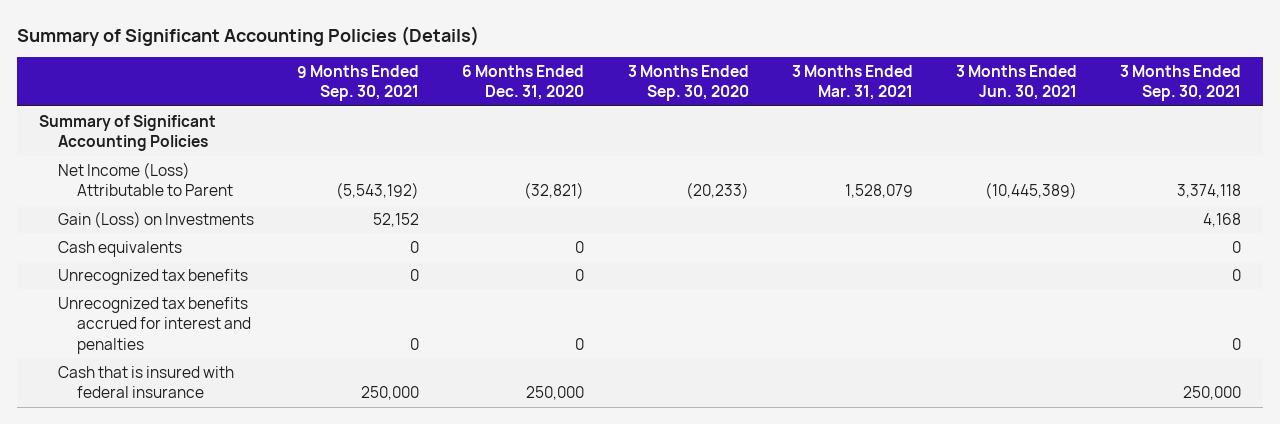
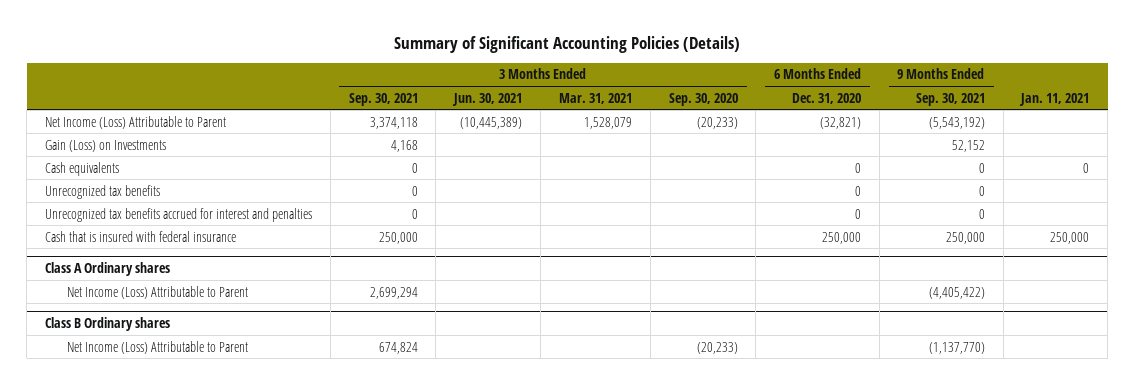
- | 9 Months Ended Sep. 30, 2021 | 6 Months Ended Dec. 31, 2020 | 3 Months Ended Sep. 30, 2020 | 3 Months Ended Mar. 31, 2021 | 3 Months Ended Jun. 30, 2021 | 3 Months Ended Sep. 30, 2021
+ | 3 Months Ended Sep. 30, 2021 | 3 Months Ended Jun. 30, 2021 | 3 Months Ended Mar. 31, 2021 | 3 Months Ended Sep. 30, 2020 | 6 Months Ended Dec. 31, 2020 | 9 Months Ended Sep. 30, 2021 | Jan. 11, 2021
- Summary of Significant Accounting Policies
+ Class A Ordinary shares
+ Net Income (Loss) Attributable to Parent | 2,699,294 | | | | | (4,405,422) |
+ Class B Ordinary shares
+ Net Income (Loss) Attributable to Parent | 674,824 | | | (20,233) | | (1,137,770) |

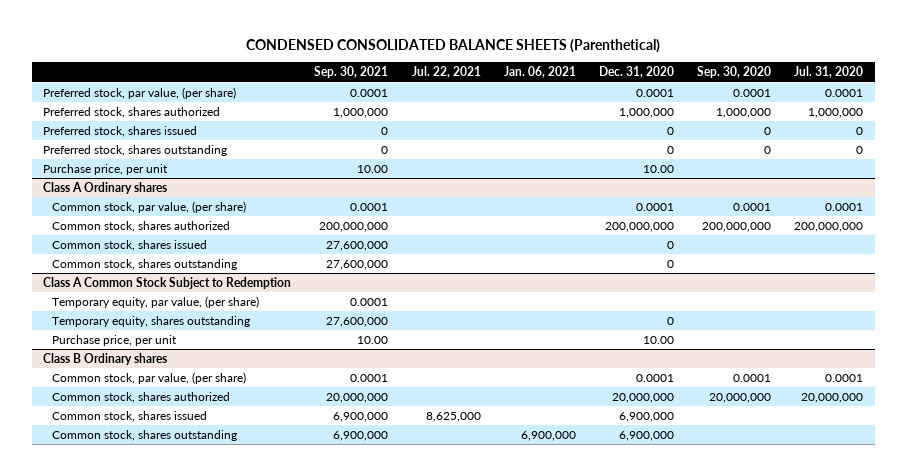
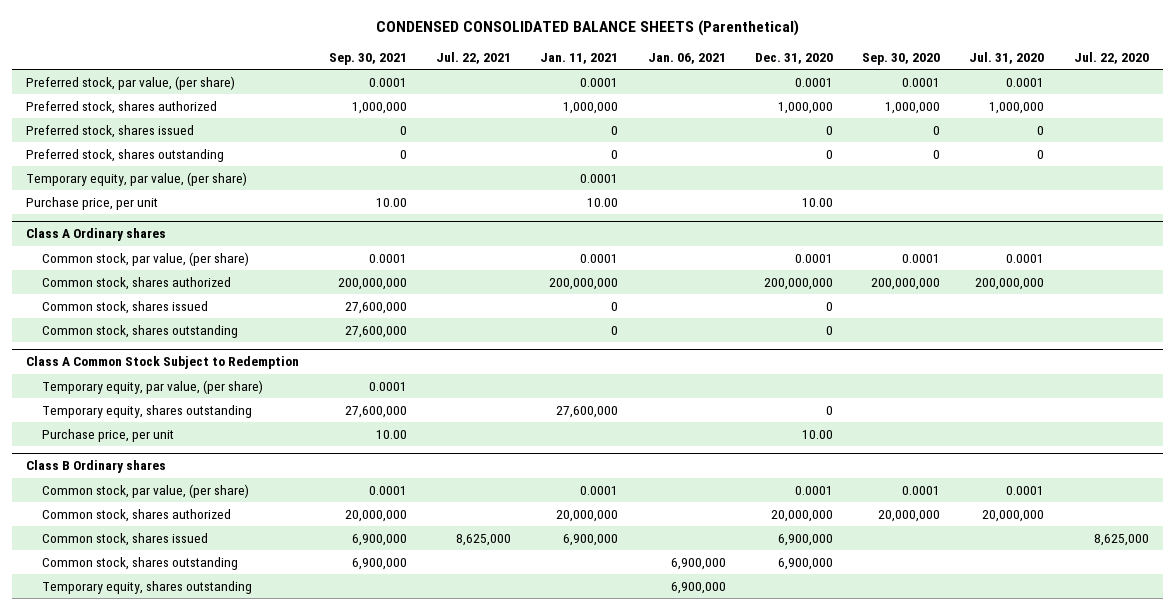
- | Sep. 30, 2021 | Jul. 22, 2021 | Jan. 06, 2021 | Dec. 31, 2020 | Sep. 30, 2020 | Jul. 31, 2020
+ | Sep. 30, 2021 | Jul. 22, 2021 | Jan. 11, 2021 | Jan. 06, 2021 | Dec. 31, 2020 | Sep. 30, 2020 | Jul. 31, 2020 | Jul. 22, 2020
+ Temporary equity, par value, (per share) | | | 0.0001 | | | | |
@ Class B Ordinary shares
+ Temporary equity, shares outstanding | | | | 6,900,000 | | | |

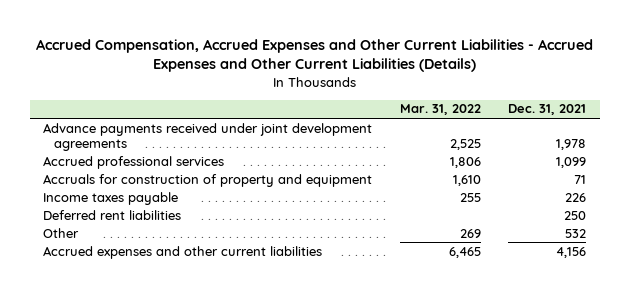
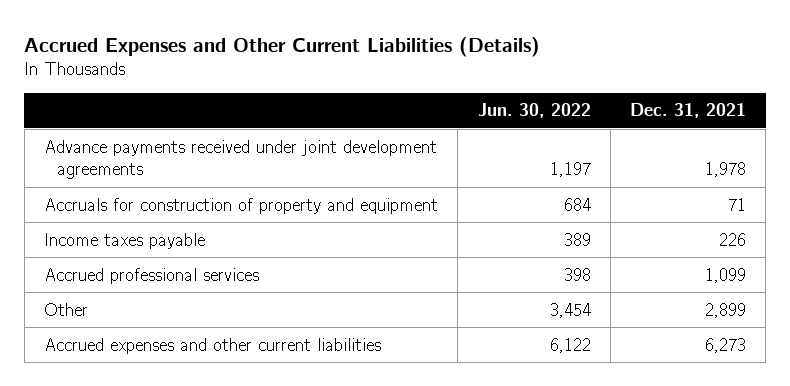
- Accrued Compensation, Accrued Expenses and Other Current Liabilities - Accrued Expenses and Other Current Liabilities (Details)
+ Accrued Expenses and Other Current Liabilities (Details)
- | Mar. 31, 2022 | Dec. 31, 2021
+ | Jun. 30, 2022 | Dec. 31, 2021
- Deferred rent liabilities | | 250
- Other | 269 | 532
- Accrued expenses and other current liabilities | 6,465 | 4,156
moved down: Accrued professional services | 398 | 1,099
+ Other | 3,454 | 2,899
+ Accrued expenses and other current liabilities | 6,122 | 6,273

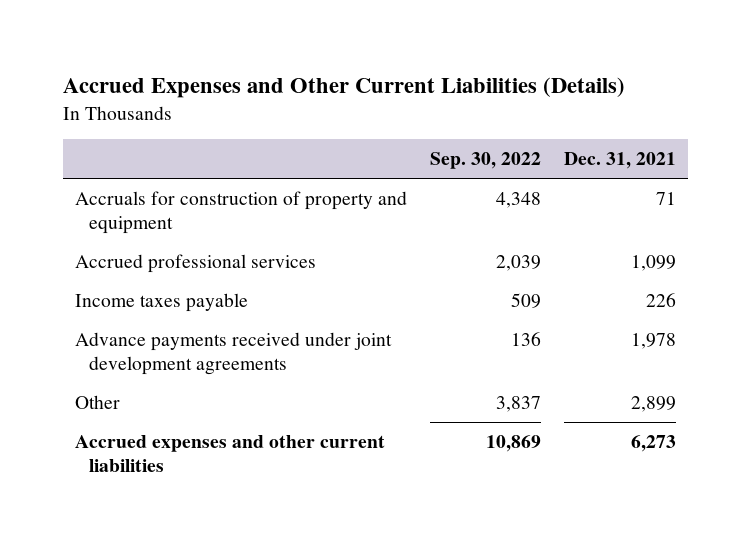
- | Jun. 30, 2022 | Dec. 31, 2021
+ | Sep. 30, 2022 | Dec. 31, 2021
moved down: Income taxes payable | 509 | 226
moved down: Advance payments received under joint development agreements | 136 | 1,978

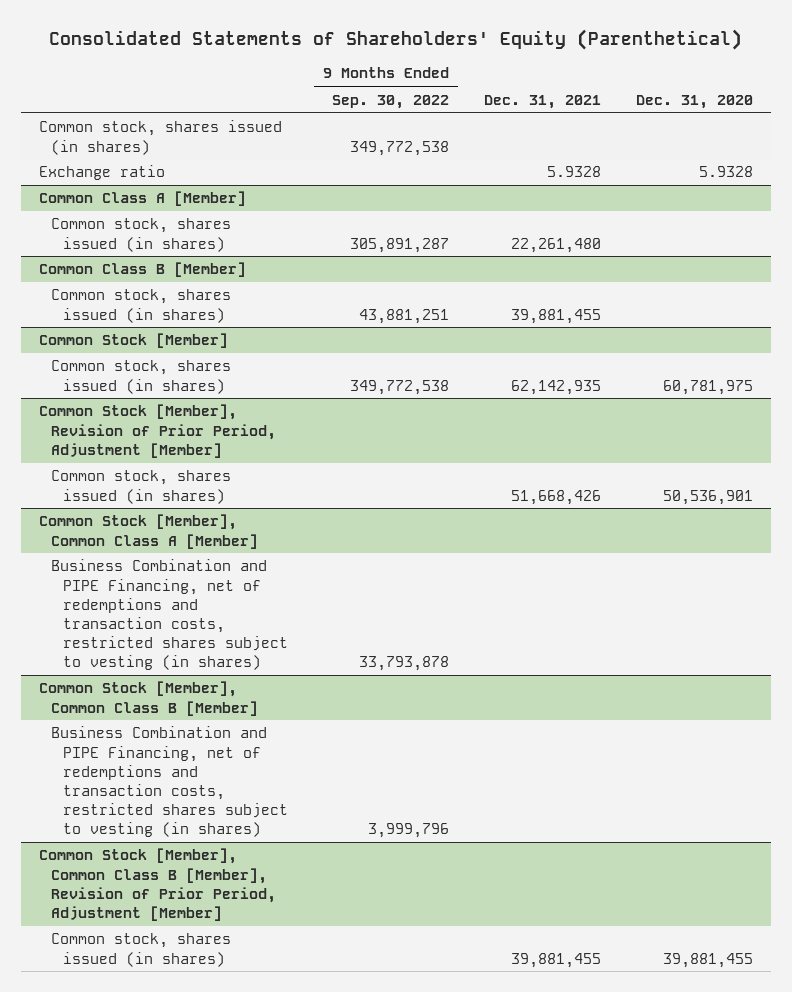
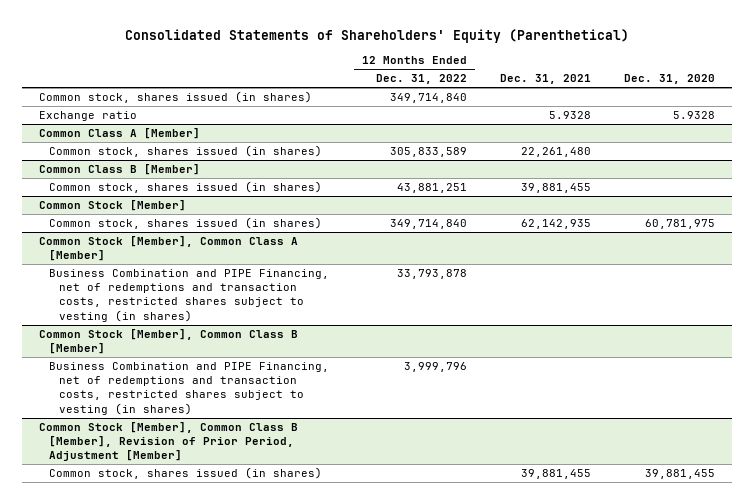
- | 9 Months Ended Sep. 30, 2022 | Dec. 31, 2021 | Dec. 31, 2020
+ | 12 Months Ended Dec. 31, 2022 | Dec. 31, 2021 | Dec. 31, 2020
- Common Stock [Member], Revision of Prior Period, Adjustment [Member]
- Common stock, shares issued (in shares) | | 51,668,426 | 50,536,901

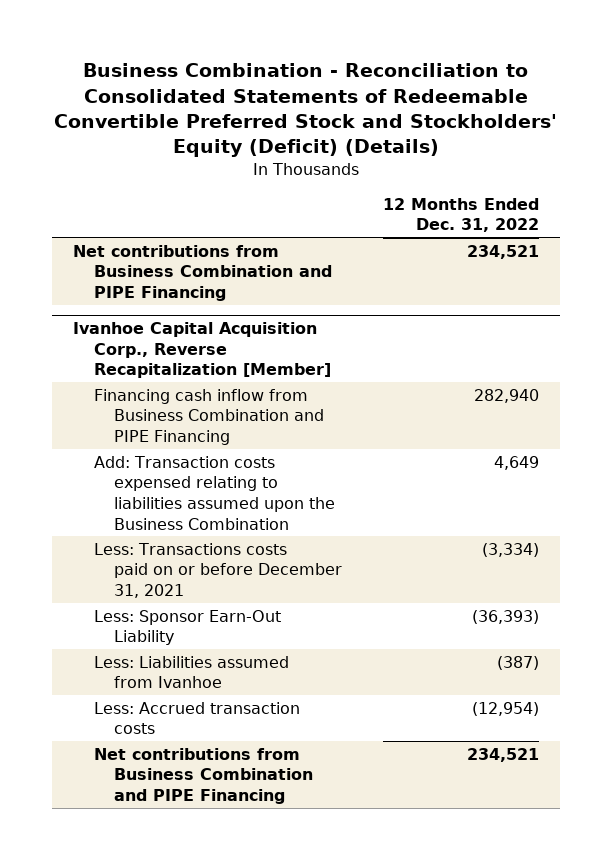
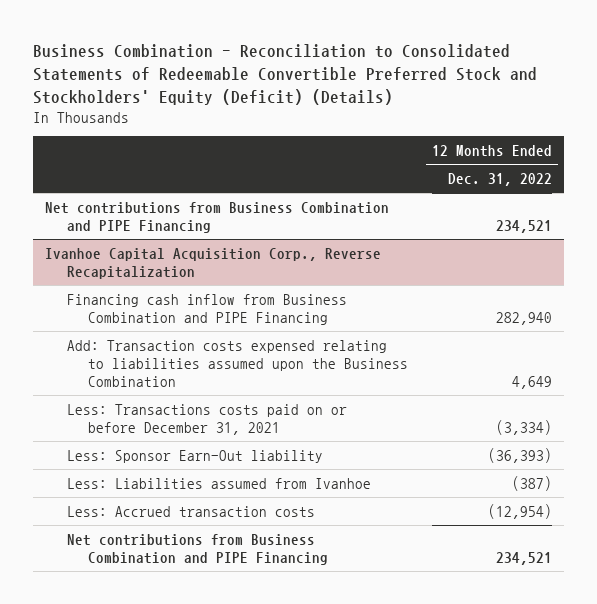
- Ivanhoe Capital Acquisition Corp., Reverse Recapitalization [Member]
+ Ivanhoe Capital Acquisition Corp., Reverse Recapitalization
- Less: Sponsor Earn-Out Liability | (36,393)
+ Less: Sponsor Earn-Out liability | (36,393)

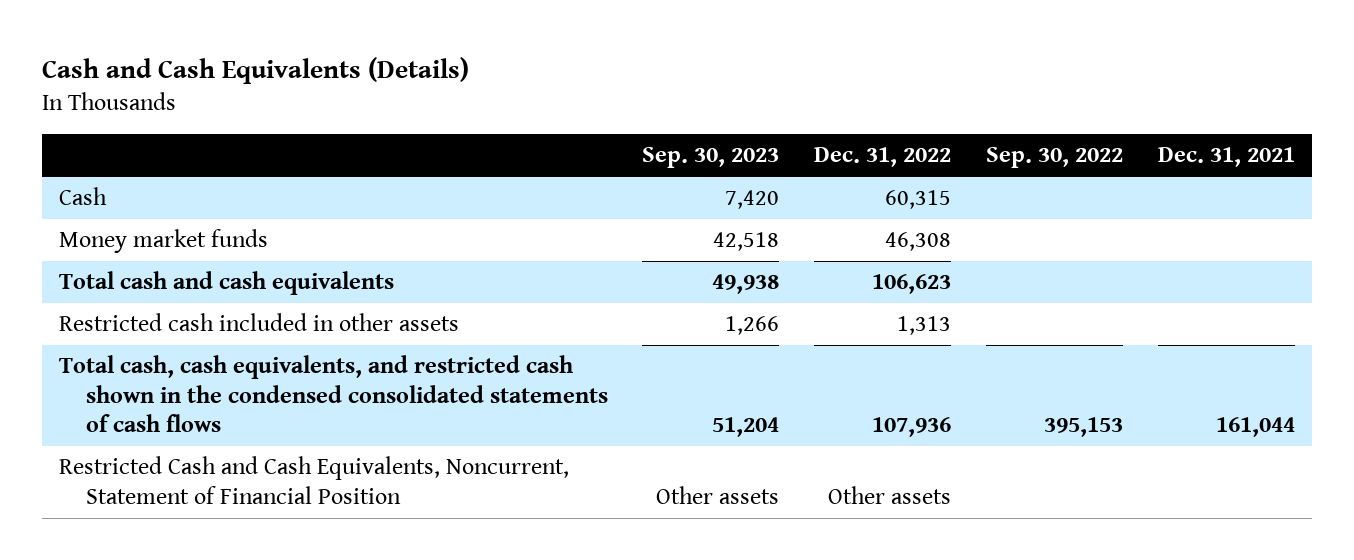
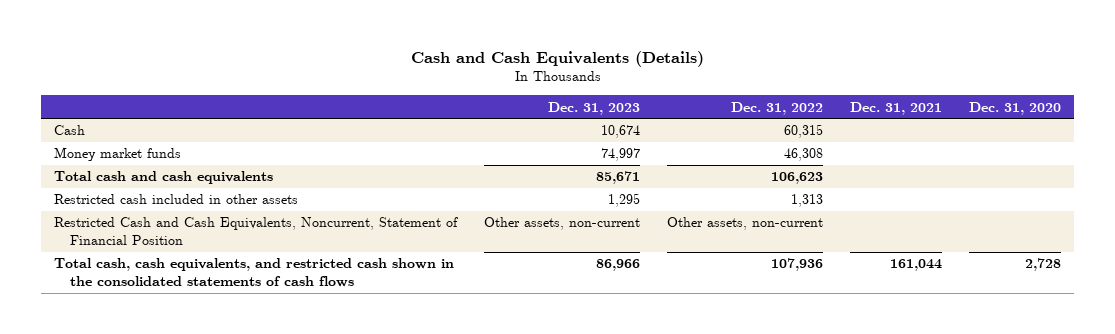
- | Sep. 30, 2023 | Dec. 31, 2022 | Sep. 30, 2022 | Dec. 31, 2021
+ | Dec. 31, 2023 | Dec. 31, 2022 | Dec. 31, 2021 | Dec. 31, 2020
- Total cash, cash equivalents, and restricted cash shown in the condensed consolidated statements of cash flows | 51,204 | 107,936 | 395,153 | 161,044
- Restricted Cash and Cash Equivalents, Noncurrent, Statement of Financial Position | Other assets | Other assets | |
+ Restricted Cash and Cash Equivalents, Noncurrent, Statement of Financial Position | Other assets, non-current | Other assets, non-current | |
+ Total cash, cash equivalents, and restricted cash shown in the consolidated statements of cash flows | 86,966 | 107,936 | 161,044 | 2,728

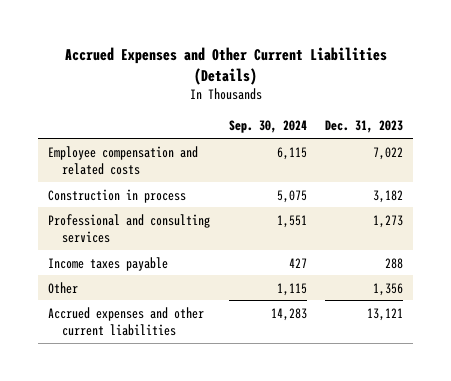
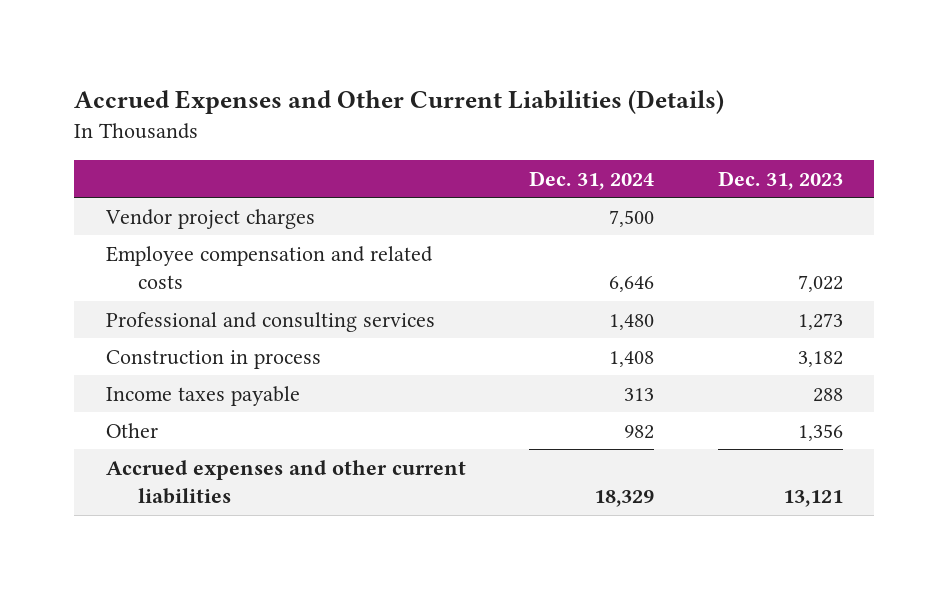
- | Sep. 30, 2024 | Dec. 31, 2023
+ | Dec. 31, 2024 | Dec. 31, 2023
+ Vendor project charges | 7,500 |
moved down: Construction in process | 1,408 | 3,182

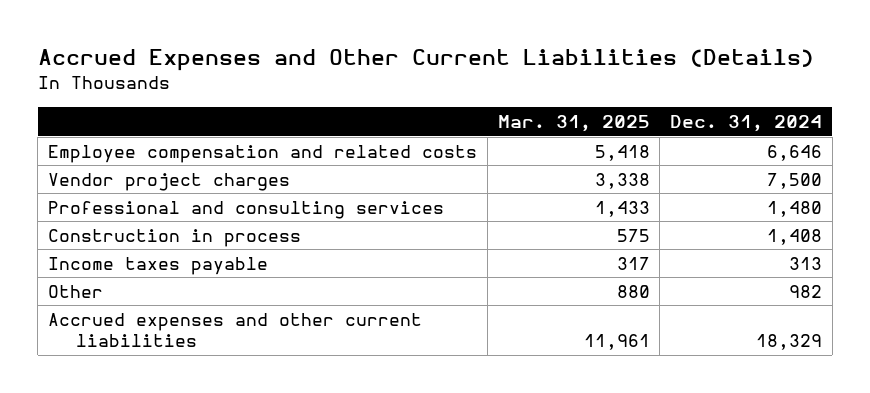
- | Dec. 31, 2024 | Dec. 31, 2023
+ | Mar. 31, 2025 | Dec. 31, 2024
moved down: Vendor project charges | 3,338 | 7,500

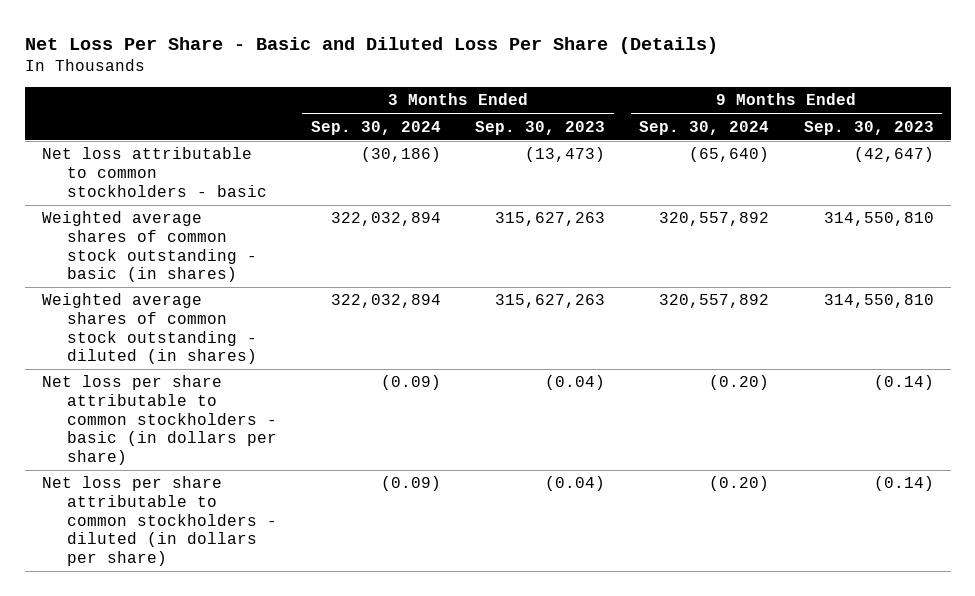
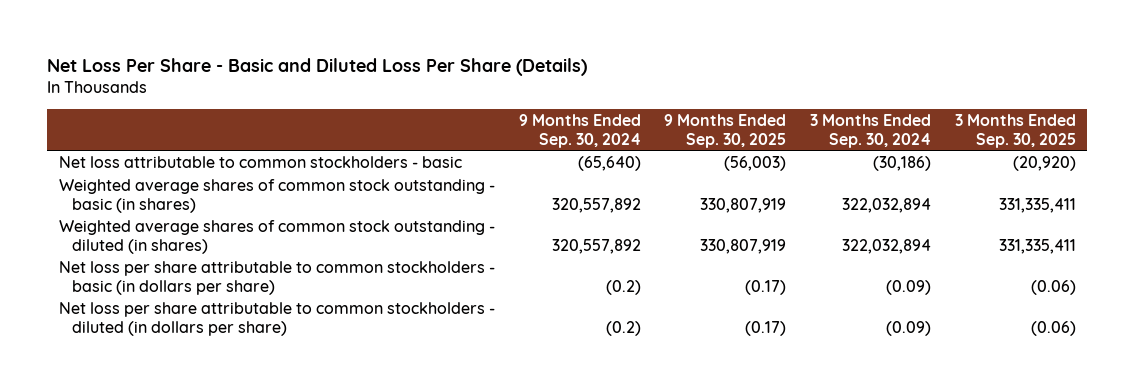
- | 3 Months Ended Sep. 30, 2024 | 3 Months Ended Sep. 30, 2023 | 9 Months Ended Sep. 30, 2024 | 9 Months Ended Sep. 30, 2023
+ | 9 Months Ended Sep. 30, 2024 | 9 Months Ended Sep. 30, 2025 | 3 Months Ended Sep. 30, 2024 | 3 Months Ended Sep. 30, 2025
- Net loss per share attributable to common stockholders - basic (in dollars per share) | (0.09) | (0.04) | (0.20) | (0.14)
- Net loss per share attributable to common stockholders - diluted (in dollars per share) | (0.09) | (0.04) | (0.20) | (0.14)
+ Net loss per share attributable to common stockholders - basic (in dollars per share) | (0.2) | (0.17) | (0.09) | (0.06)
+ Net loss per share attributable to common stockholders - diluted (in dollars per share) | (0.2) | (0.17) | (0.09) | (0.06)

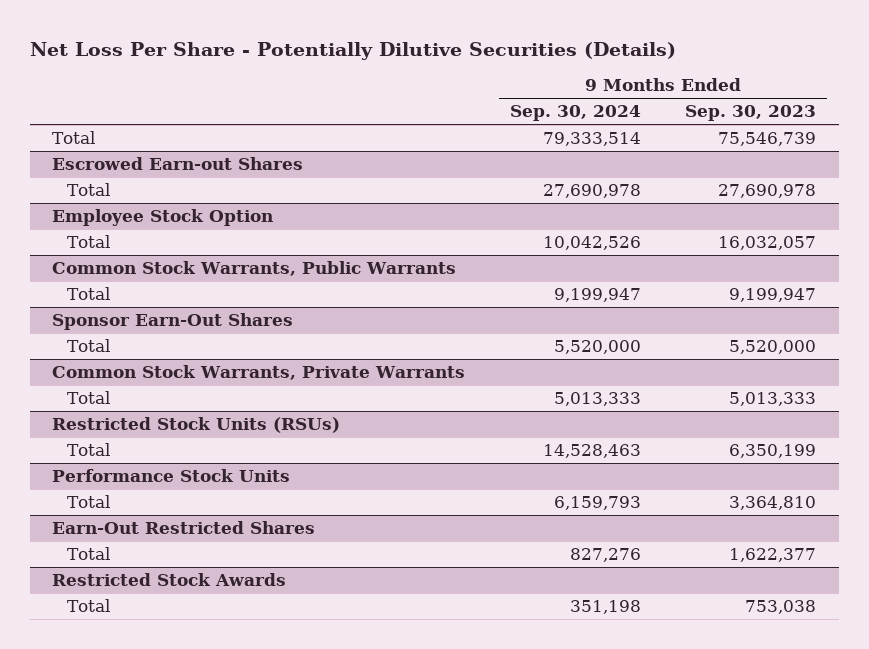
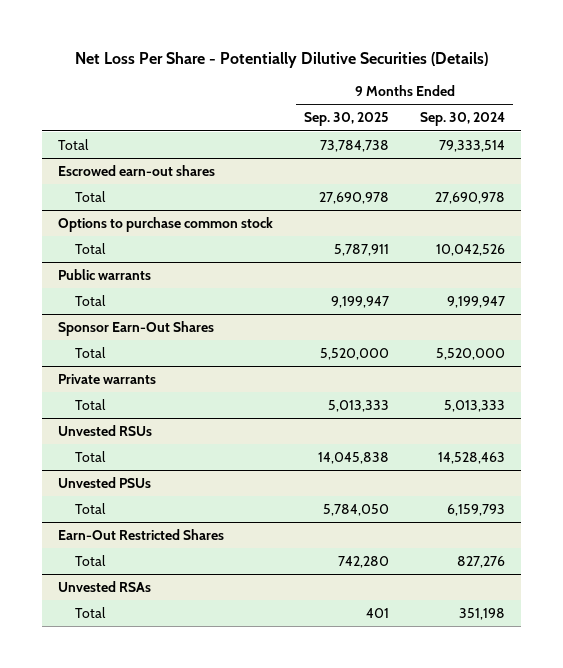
- | 9 Months Ended Sep. 30, 2024 | 9 Months Ended Sep. 30, 2023
+ | 9 Months Ended Sep. 30, 2025 | 9 Months Ended Sep. 30, 2024
- Escrowed Earn-out Shares
+ Escrowed earn-out shares
- Employee Stock Option
+ Options to purchase common stock
- Common Stock Warrants, Public Warrants
+ Public warrants
- Common Stock Warrants, Private Warrants
+ Private warrants
- Restricted Stock Units (RSUs)
+ Unvested RSUs
- Performance Stock Units
+ Unvested PSUs
- Restricted Stock Awards
+ Unvested RSAs

